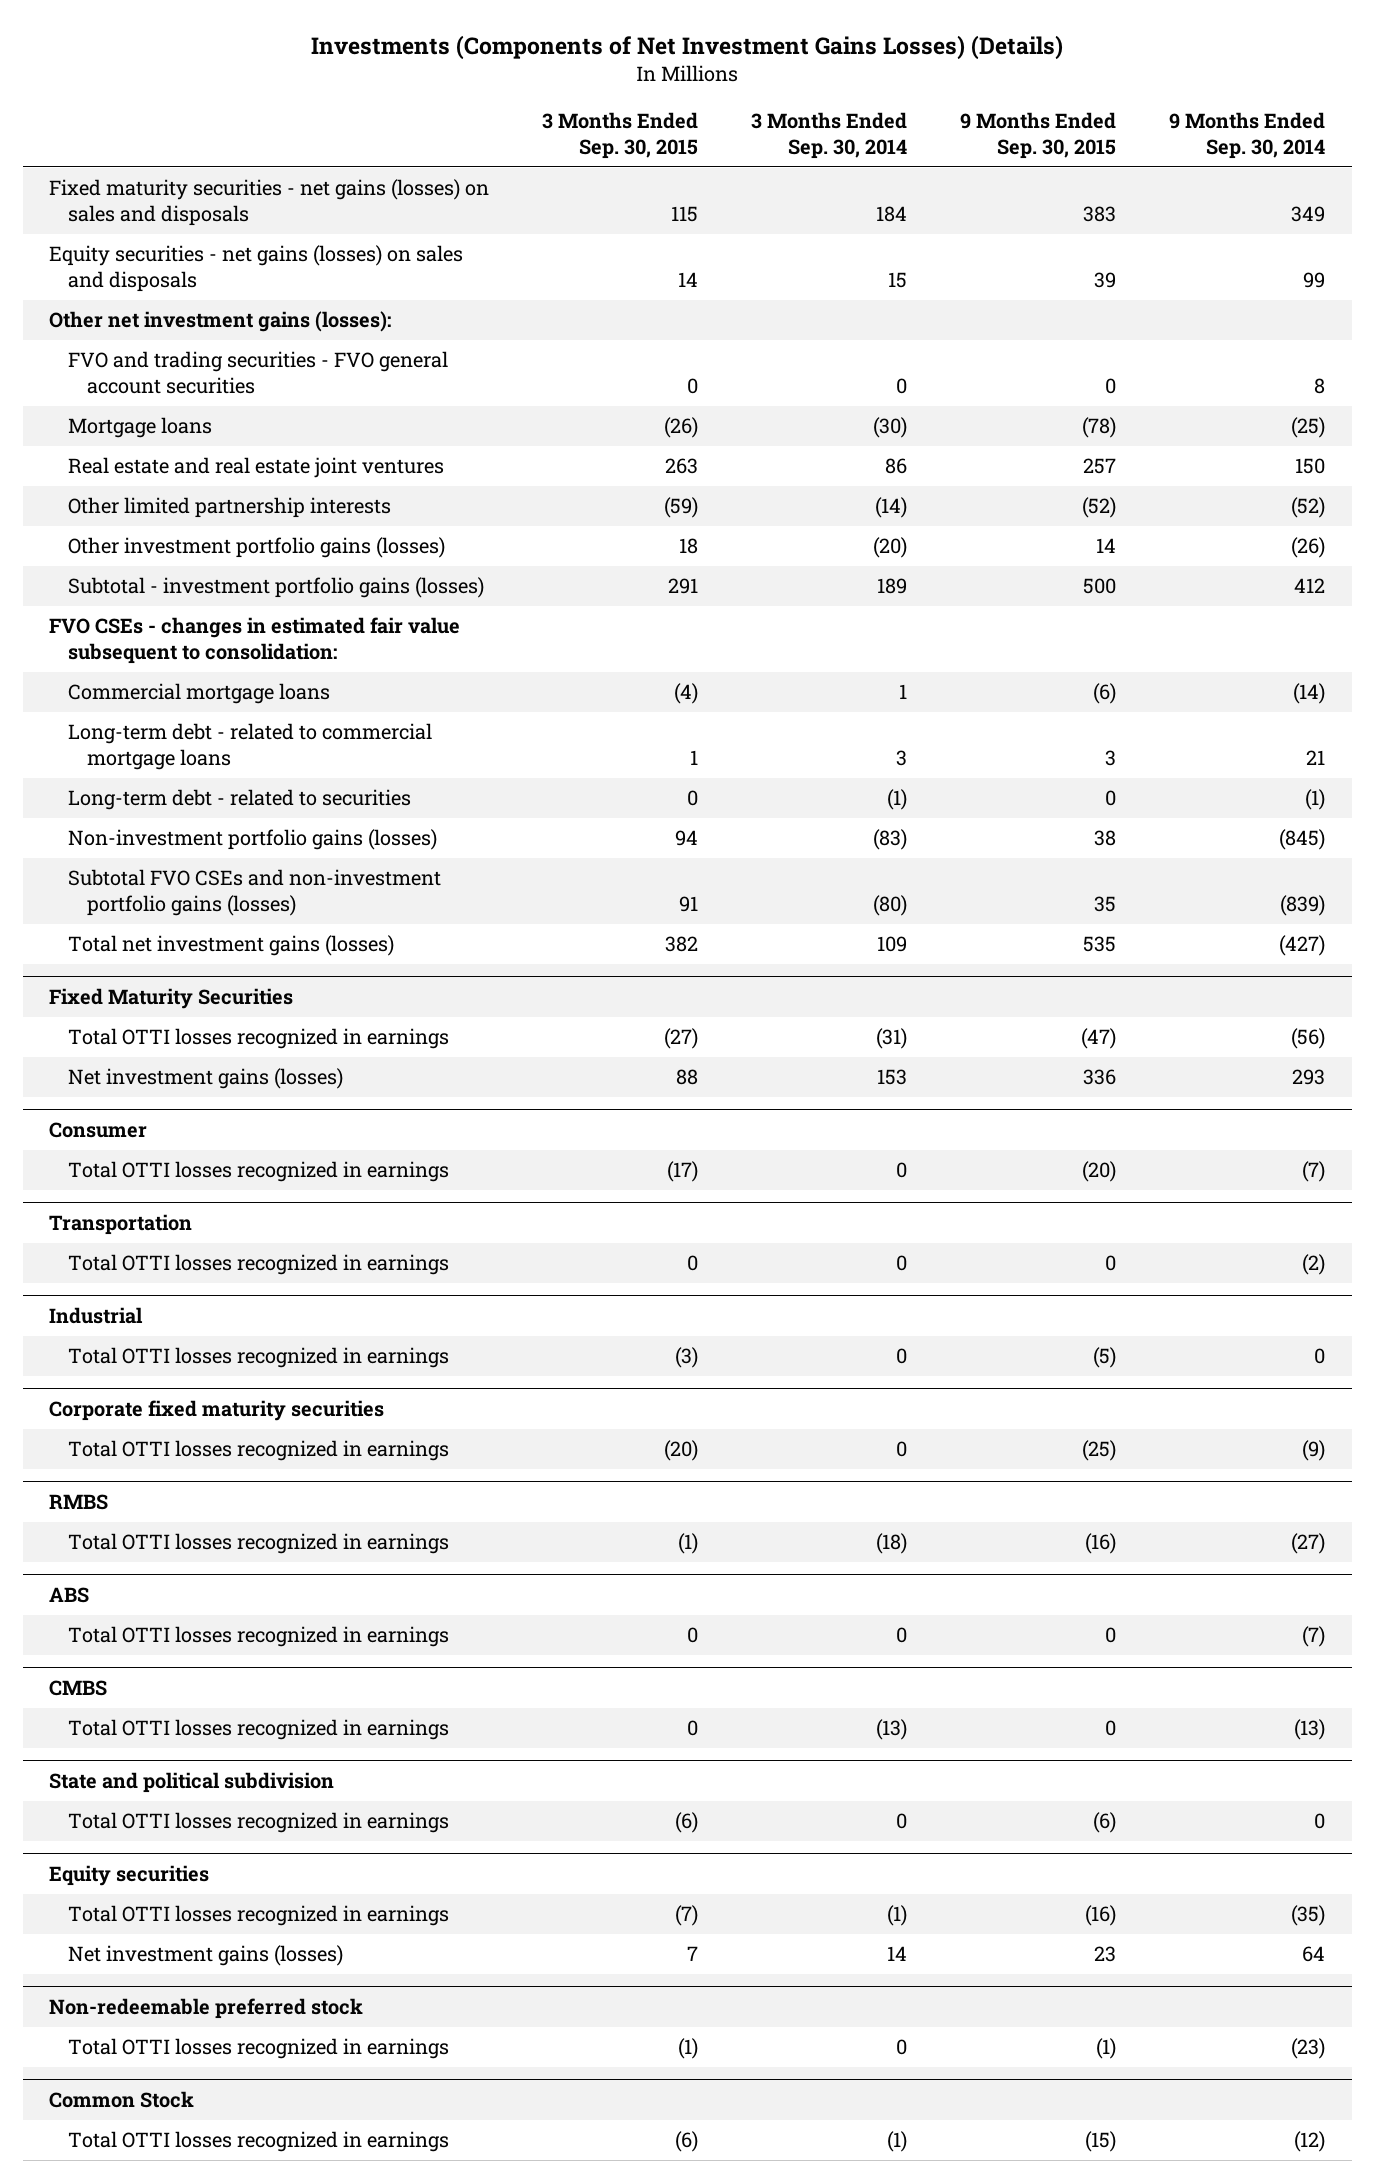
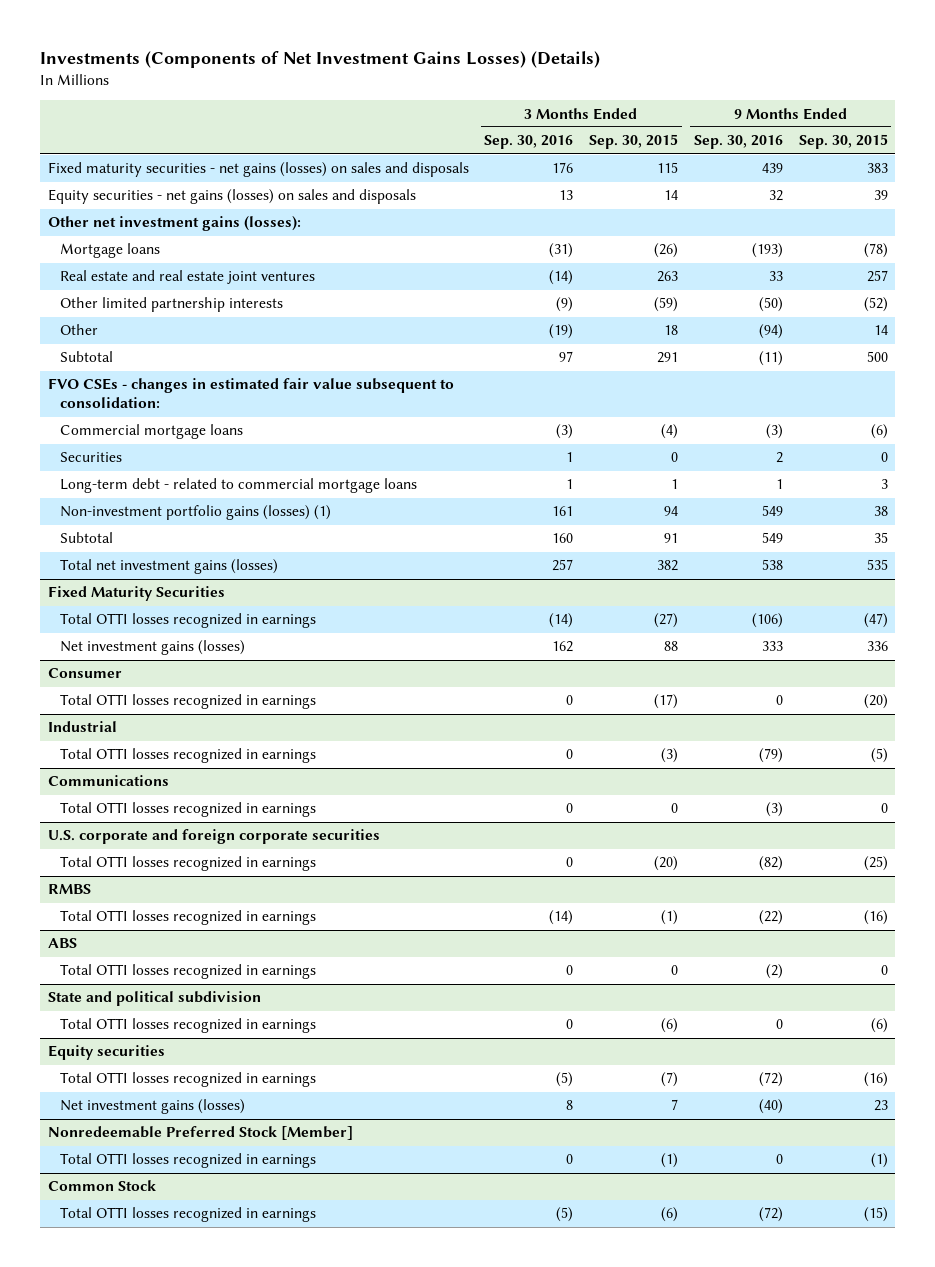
- | 3 Months Ended Sep. 30, 2015 | 3 Months Ended Sep. 30, 2014 | 9 Months Ended Sep. 30, 2015 | 9 Months Ended Sep. 30, 2014
+ | 3 Months Ended Sep. 30, 2016 | 3 Months Ended Sep. 30, 2015 | 9 Months Ended Sep. 30, 2016 | 9 Months Ended Sep. 30, 2015
- FVO and trading securities - FVO general account securities | 0 | 0 | 0 | 8
- Other investment portfolio gains (losses) | 18 | (20) | 14 | (26)
- Subtotal - investment portfolio gains (losses) | 291 | 189 | 500 | 412
+ Other | (19) | 18 | (94) | 14
+ Subtotal | 97 | 291 | (11) | 500
+ Securities | 1 | 0 | 2 | 0
- Long-term debt - related to securities | 0 | (1) | 0 | (1)
- Non-investment portfolio gains (losses) | 94 | (83) | 38 | (845)
- Subtotal FVO CSEs and non-investment portfolio gains (losses) | 91 | (80) | 35 | (839)
+ Non-investment portfolio gains (losses) (1) | 161 | 94 | 549 | 38
+ Subtotal | 160 | 91 | 549 | 35
- Transportation
- Total OTTI losses recognized in earnings | 0 | 0 | 0 | (2)
- Corporate fixed maturity securities
+ Communications
+ Total OTTI losses recognized in earnings | 0 | 0 | (3) | 0
+ U.S. corporate and foreign corporate securities
- CMBS
- Total OTTI losses recognized in earnings | 0 | (13) | 0 | (13)
- Non-redeemable preferred stock
+ Nonredeemable Preferred Stock [Member]

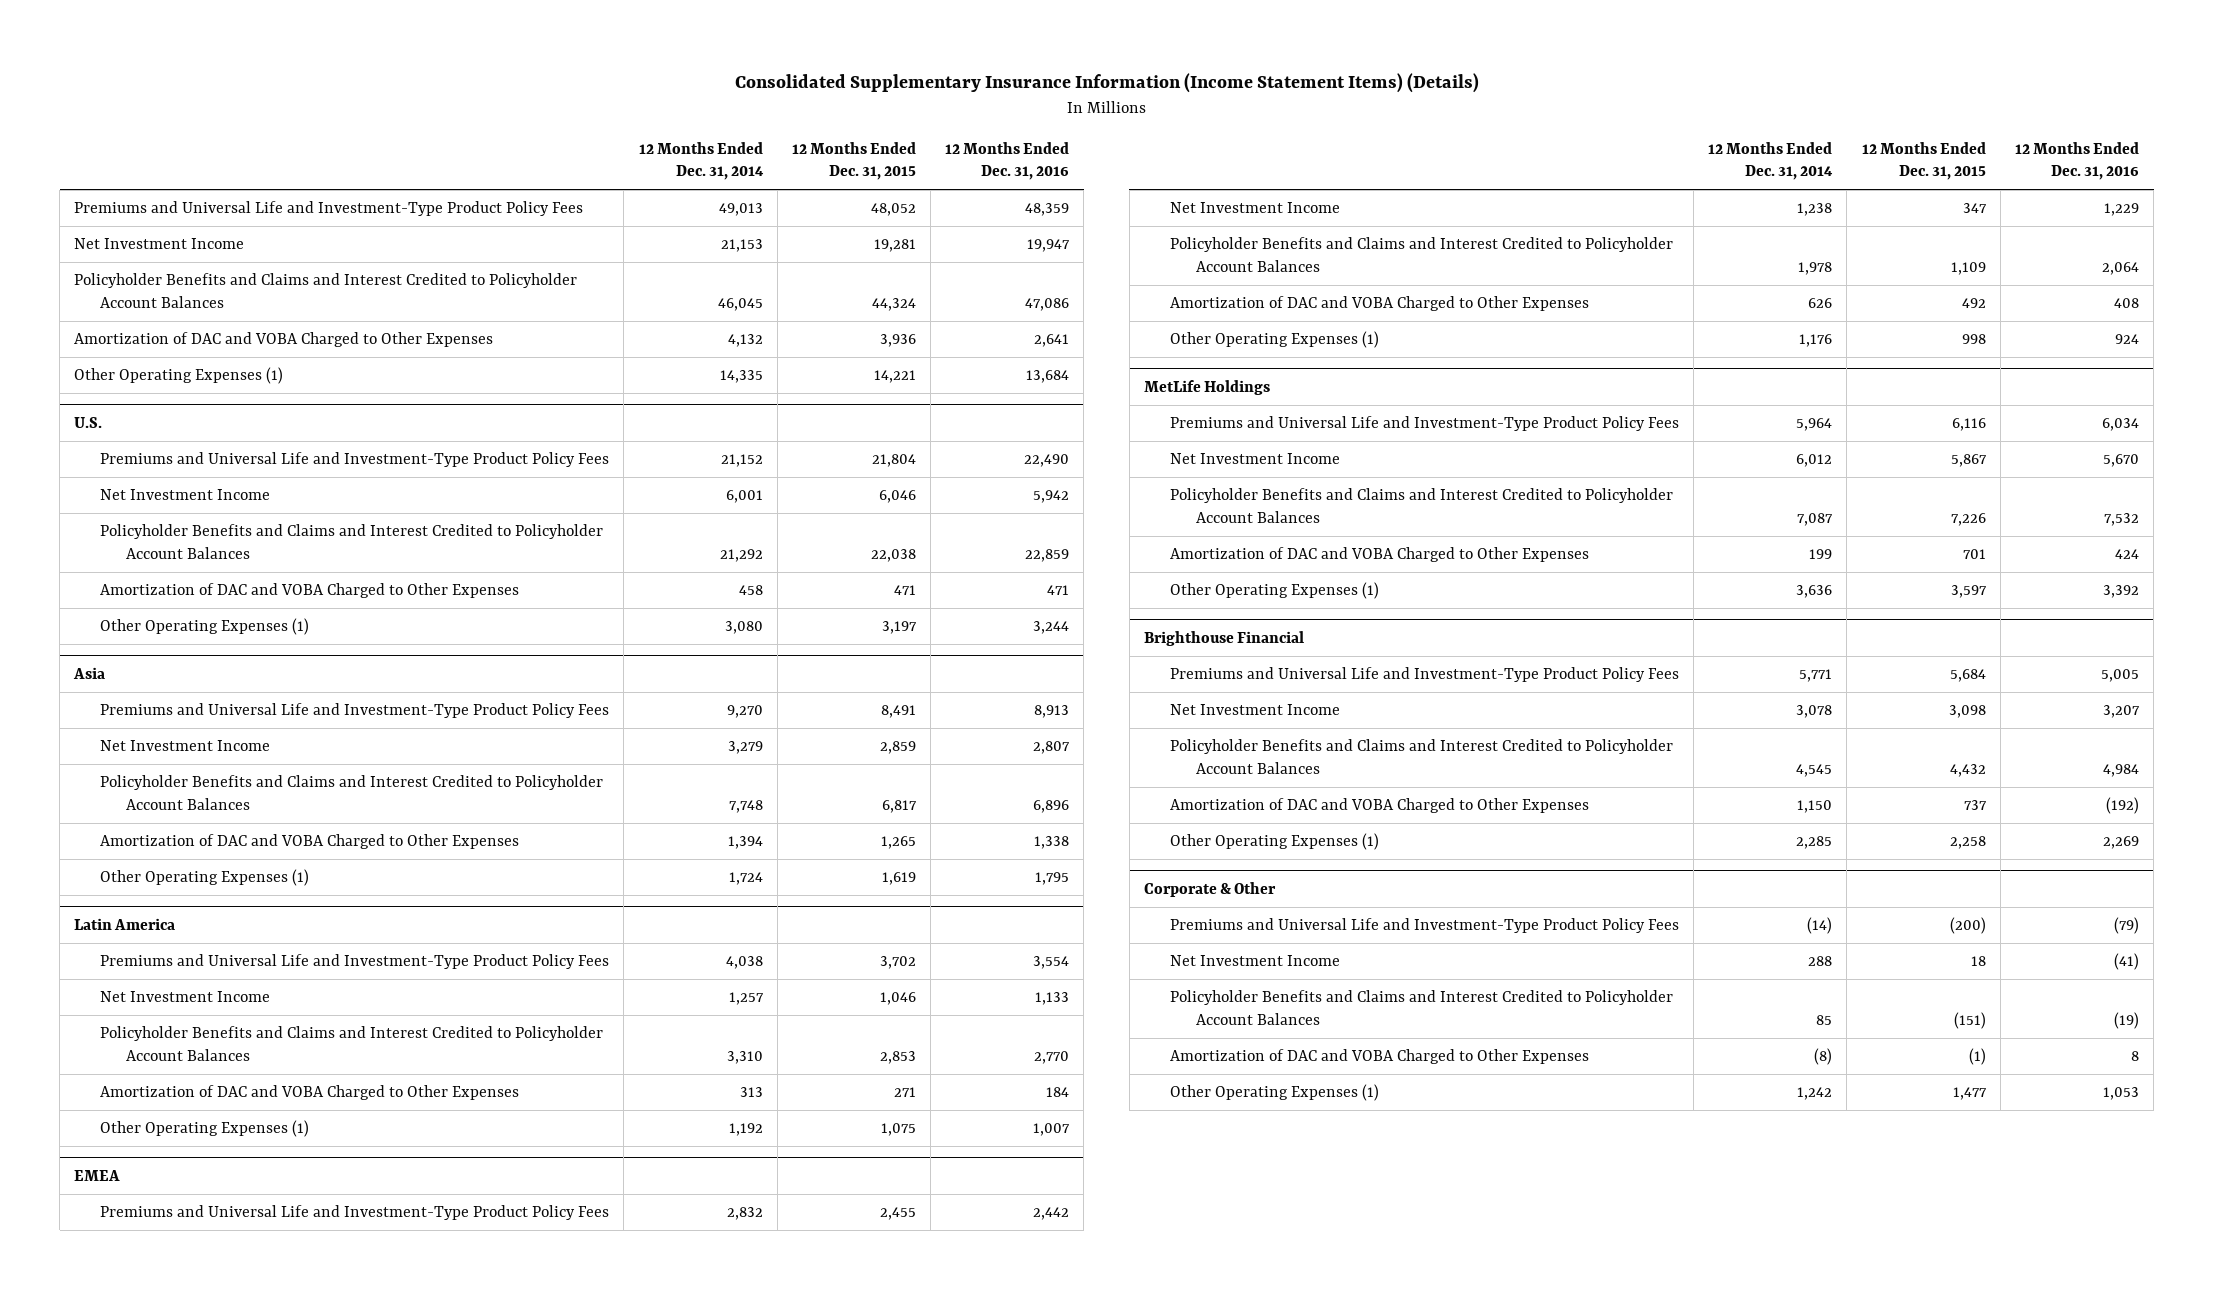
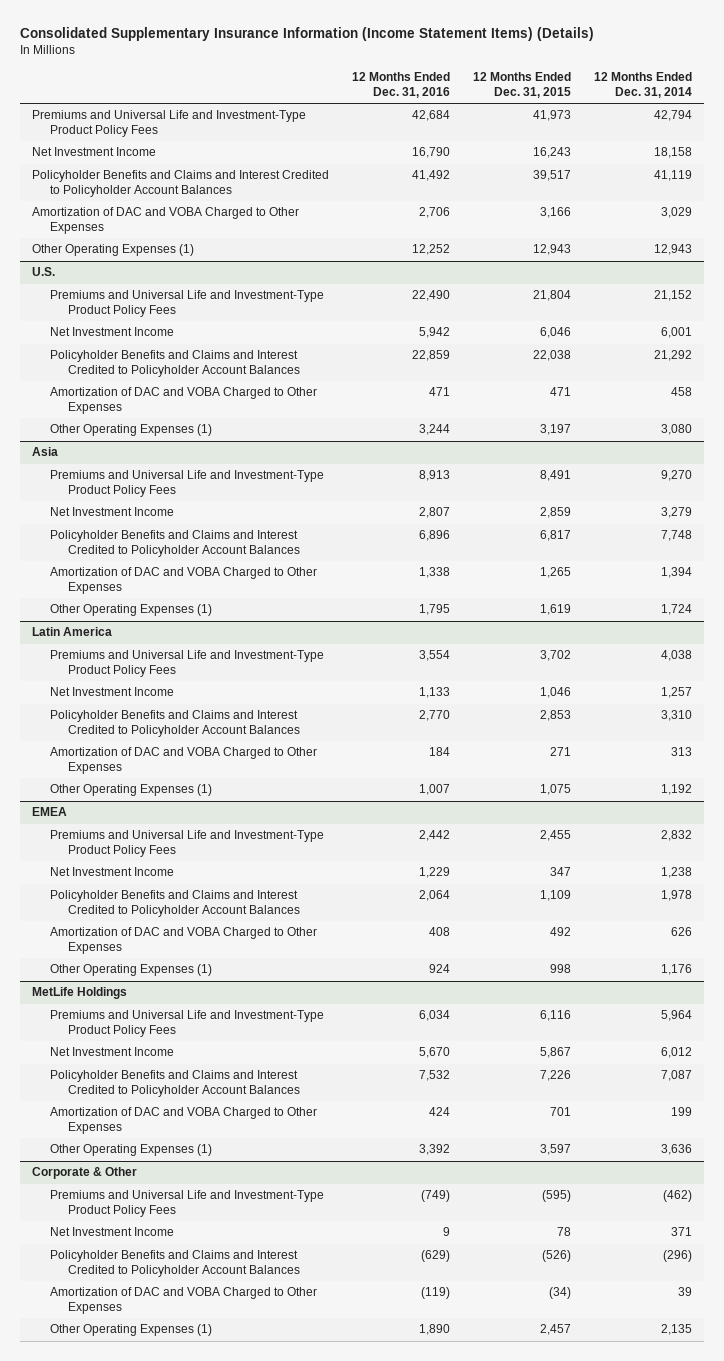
- | 12 Months Ended Dec. 31, 2014 | 12 Months Ended Dec. 31, 2015 | 12 Months Ended Dec. 31, 2016
+ | 12 Months Ended Dec. 31, 2016 | 12 Months Ended Dec. 31, 2015 | 12 Months Ended Dec. 31, 2014
- Premiums and Universal Life and Investment-Type Product Policy Fees | 49,013 | 48,052 | 48,359
- Net Investment Income | 21,153 | 19,281 | 19,947
- Policyholder Benefits and Claims and Interest Credited to Policyholder Account Balances | 46,045 | 44,324 | 47,086
- Amortization of DAC and VOBA Charged to Other Expenses | 4,132 | 3,936 | 2,641
- Other Operating Expenses (1) | 14,335 | 14,221 | 13,684
+ Premiums and Universal Life and Investment-Type Product Policy Fees | 42,684 | 41,973 | 42,794
+ Net Investment Income | 16,790 | 16,243 | 18,158
+ Policyholder Benefits and Claims and Interest Credited to Policyholder Account Balances | 41,492 | 39,517 | 41,119
+ Amortization of DAC and VOBA Charged to Other Expenses | 2,706 | 3,166 | 3,029
+ Other Operating Expenses (1) | 12,252 | 12,943 | 12,943
- Brighthouse Financial
- Premiums and Universal Life and Investment-Type Product Policy Fees | 5,771 | 5,684 | 5,005
- Net Investment Income | 3,078 | 3,098 | 3,207
- Policyholder Benefits and Claims and Interest Credited to Policyholder Account Balances | 4,545 | 4,432 | 4,984
- Amortization of DAC and VOBA Charged to Other Expenses | 1,150 | 737 | (192)
- Other Operating Expenses (1) | 2,285 | 2,258 | 2,269
@ Corporate & Other
- Premiums and Universal Life and Investment-Type Product Policy Fees | (14) | (200) | (79)
- Net Investment Income | 288 | 18 | (41)
- Policyholder Benefits and Claims and Interest Credited to Policyholder Account Balances | 85 | (151) | (19)
- Amortization of DAC and VOBA Charged to Other Expenses | (8) | (1) | 8
- Other Operating Expenses (1) | 1,242 | 1,477 | 1,053
+ Premiums and Universal Life and Investment-Type Product Policy Fees | (749) | (595) | (462)
+ Net Investment Income | 9 | 78 | 371
+ Policyholder Benefits and Claims and Interest Credited to Policyholder Account Balances | (629) | (526) | (296)
+ Amortization of DAC and VOBA Charged to Other Expenses | (119) | (34) | 39
+ Other Operating Expenses (1) | 1,890 | 2,457 | 2,135

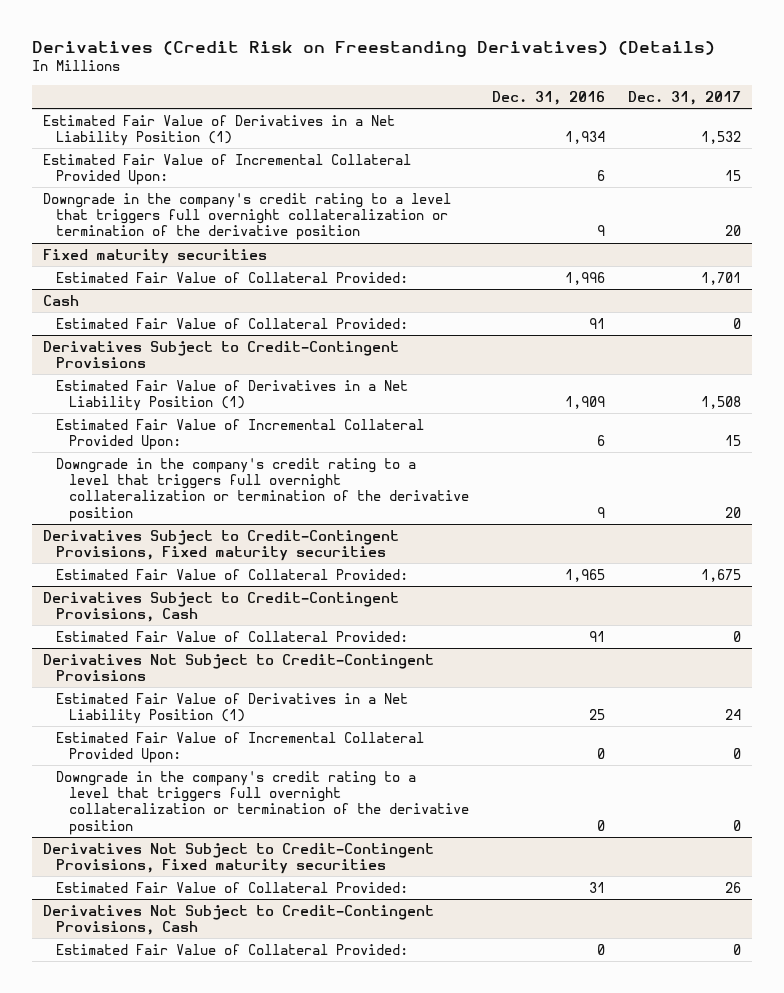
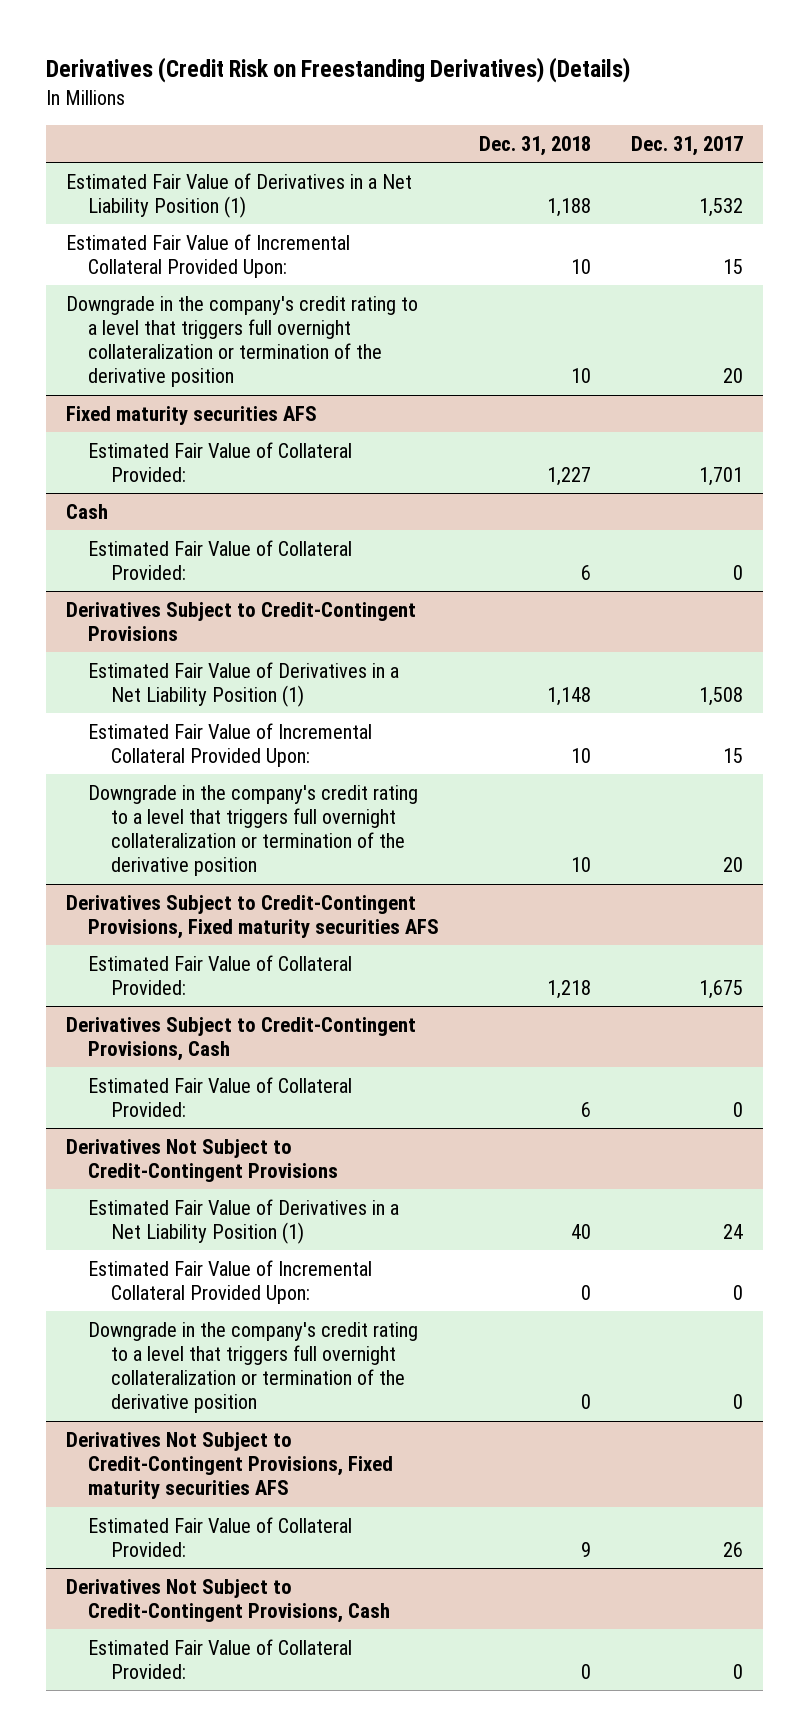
- | Dec. 31, 2016 | Dec. 31, 2017
+ | Dec. 31, 2018 | Dec. 31, 2017
- Fixed maturity securities
+ Fixed maturity securities AFS
- Derivatives Subject to Credit-Contingent Provisions, Fixed maturity securities
+ Derivatives Subject to Credit-Contingent Provisions, Fixed maturity securities AFS
- Derivatives Not Subject to Credit-Contingent Provisions, Fixed maturity securities
+ Derivatives Not Subject to Credit-Contingent Provisions, Fixed maturity securities AFS

